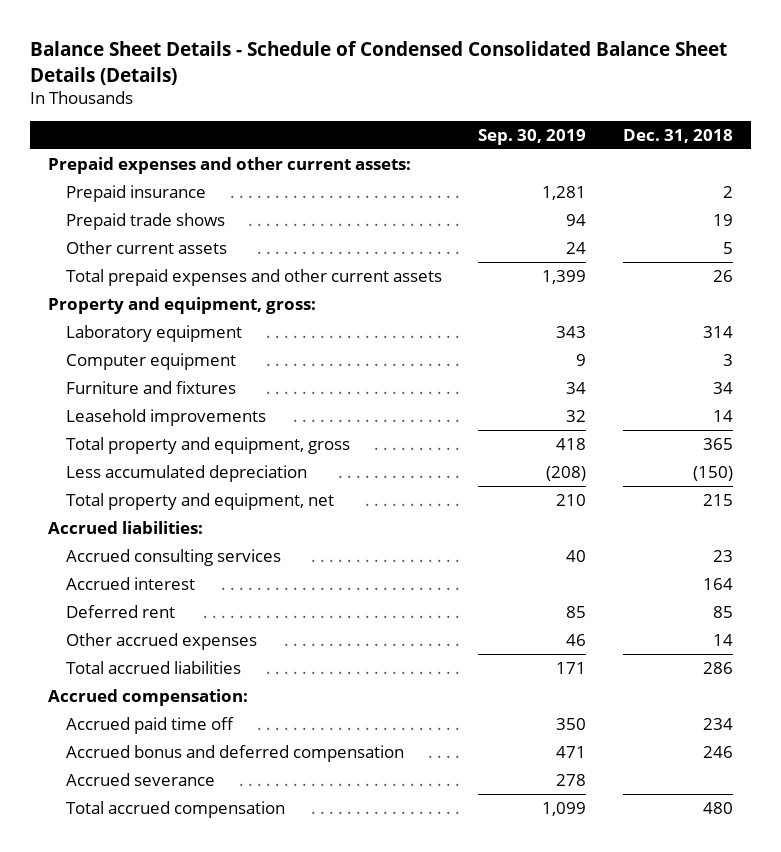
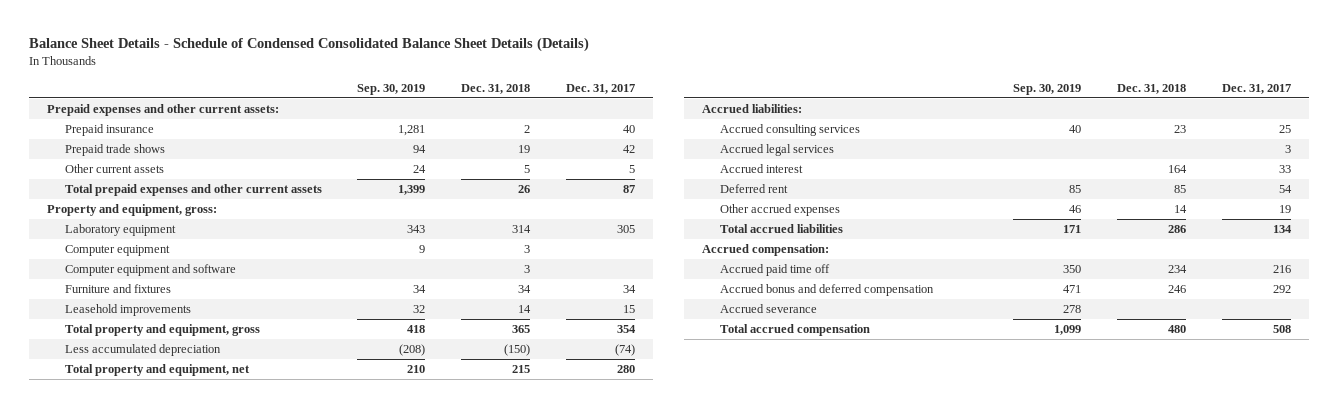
- | Sep. 30, 2019 | Dec. 31, 2018
+ | Sep. 30, 2019 | Dec. 31, 2018 | Dec. 31, 2017
+ Computer equipment and software | | 3 |
+ Accrued legal services | | | 3

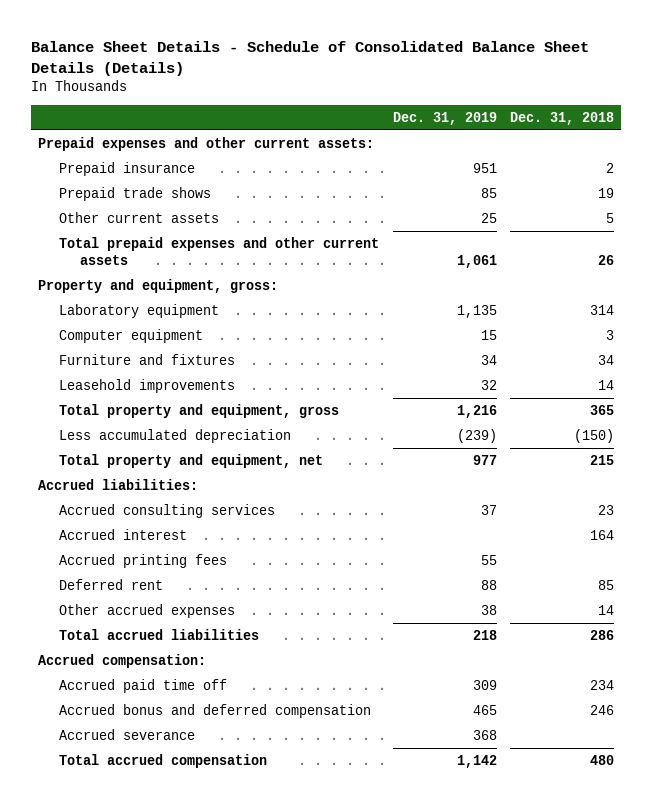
- Balance Sheet Details - Schedule of Condensed Consolidated Balance Sheet Details (Details)
+ Balance Sheet Details - Schedule of Consolidated Balance Sheet Details (Details)
- | Sep. 30, 2019 | Dec. 31, 2018 | Dec. 31, 2017
+ | Dec. 31, 2019 | Dec. 31, 2018
- Computer equipment and software | | 3 |
- Accrued legal services | | | 3
+ Accrued printing fees | 55 |

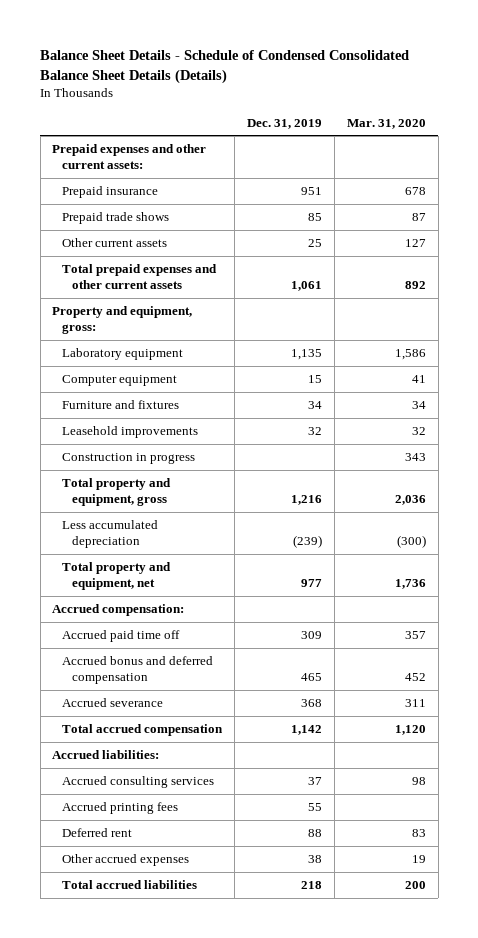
- Balance Sheet Details - Schedule of Consolidated Balance Sheet Details (Details)
+ Balance Sheet Details - Schedule of Condensed Consolidated Balance Sheet Details (Details)
- | Dec. 31, 2019 | Dec. 31, 2018
+ | Dec. 31, 2019 | Mar. 31, 2020
+ Construction in progress | | 343
moved up: Accrued compensation:
moved up: Accrued paid time off | 309 | 357
moved up: Accrued bonus and deferred compensation | 465 | 452
moved up: Accrued severance | 368 | 311
moved up: Total accrued compensation | 1,142 | 1,120
- Accrued interest | | 164

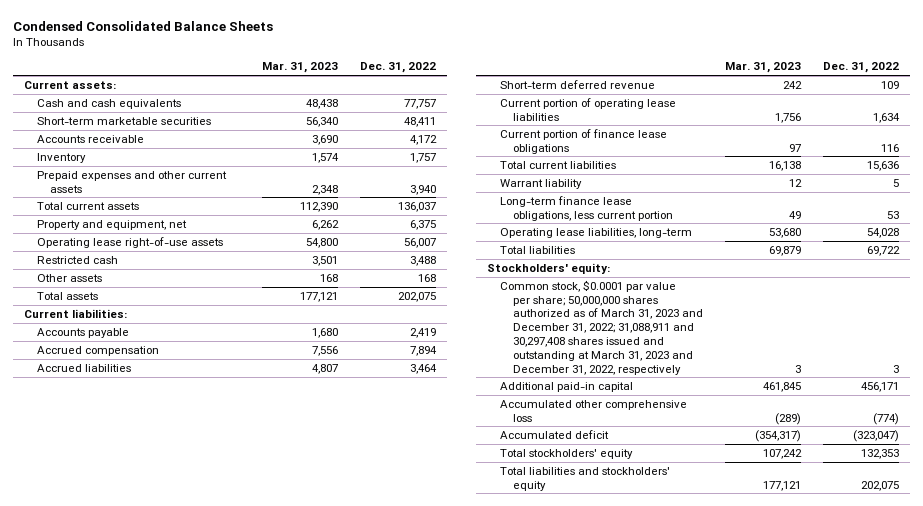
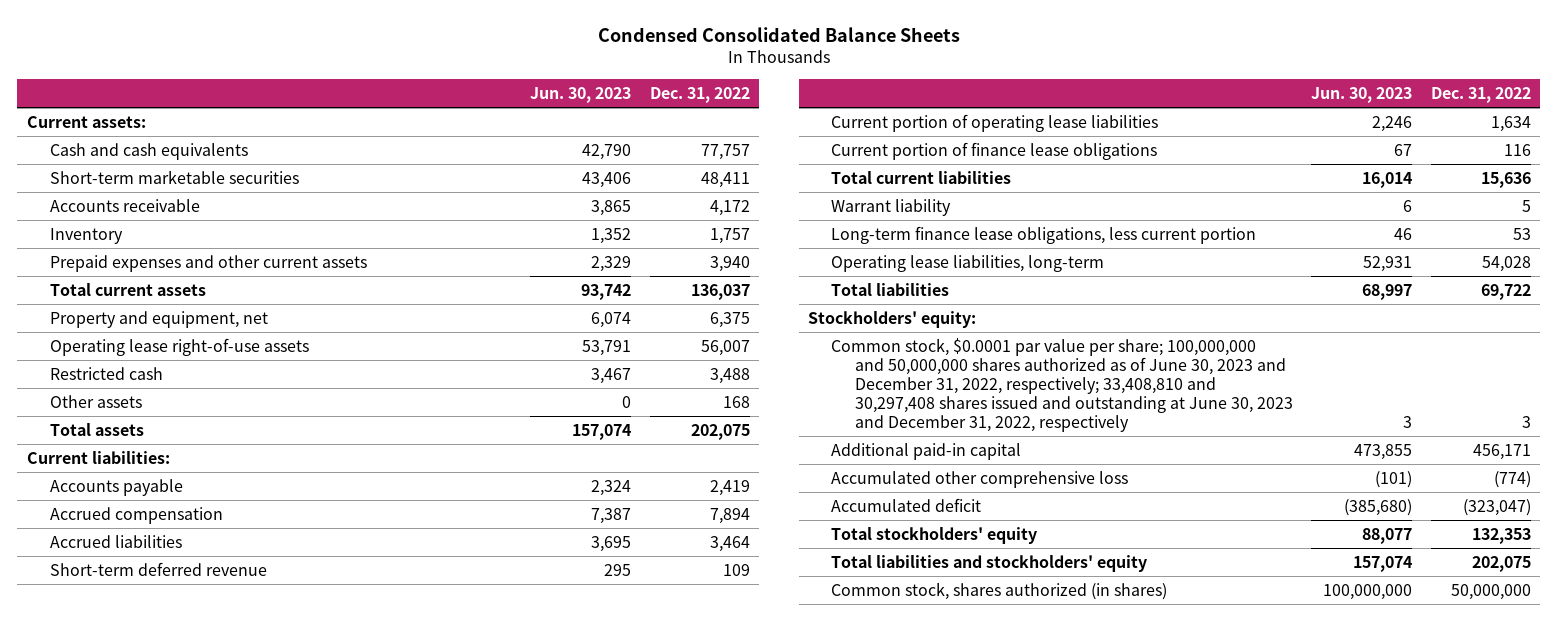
- | Mar. 31, 2023 | Dec. 31, 2022
+ | Jun. 30, 2023 | Dec. 31, 2022
- Common stock, $0.0001 par value per share; 50,000,000 shares authorized as of March 31, 2023 and December 31, 2022; 31,088,911 and 30,297,408 shares issued and outstanding at March 31, 2023 and December 31, 2022, respectively | 3 | 3
+ Common stock, $0.0001 par value per share; 100,000,000 and 50,000,000 shares authorized as of June 30, 2023 and December 31, 2022, respectively; 33,408,810 and 30,297,408 shares issued and outstanding at June 30, 2023 and December 31, 2022, respectively | 3 | 3
+ Common stock, shares authorized (in shares) | 100,000,000 | 50,000,000

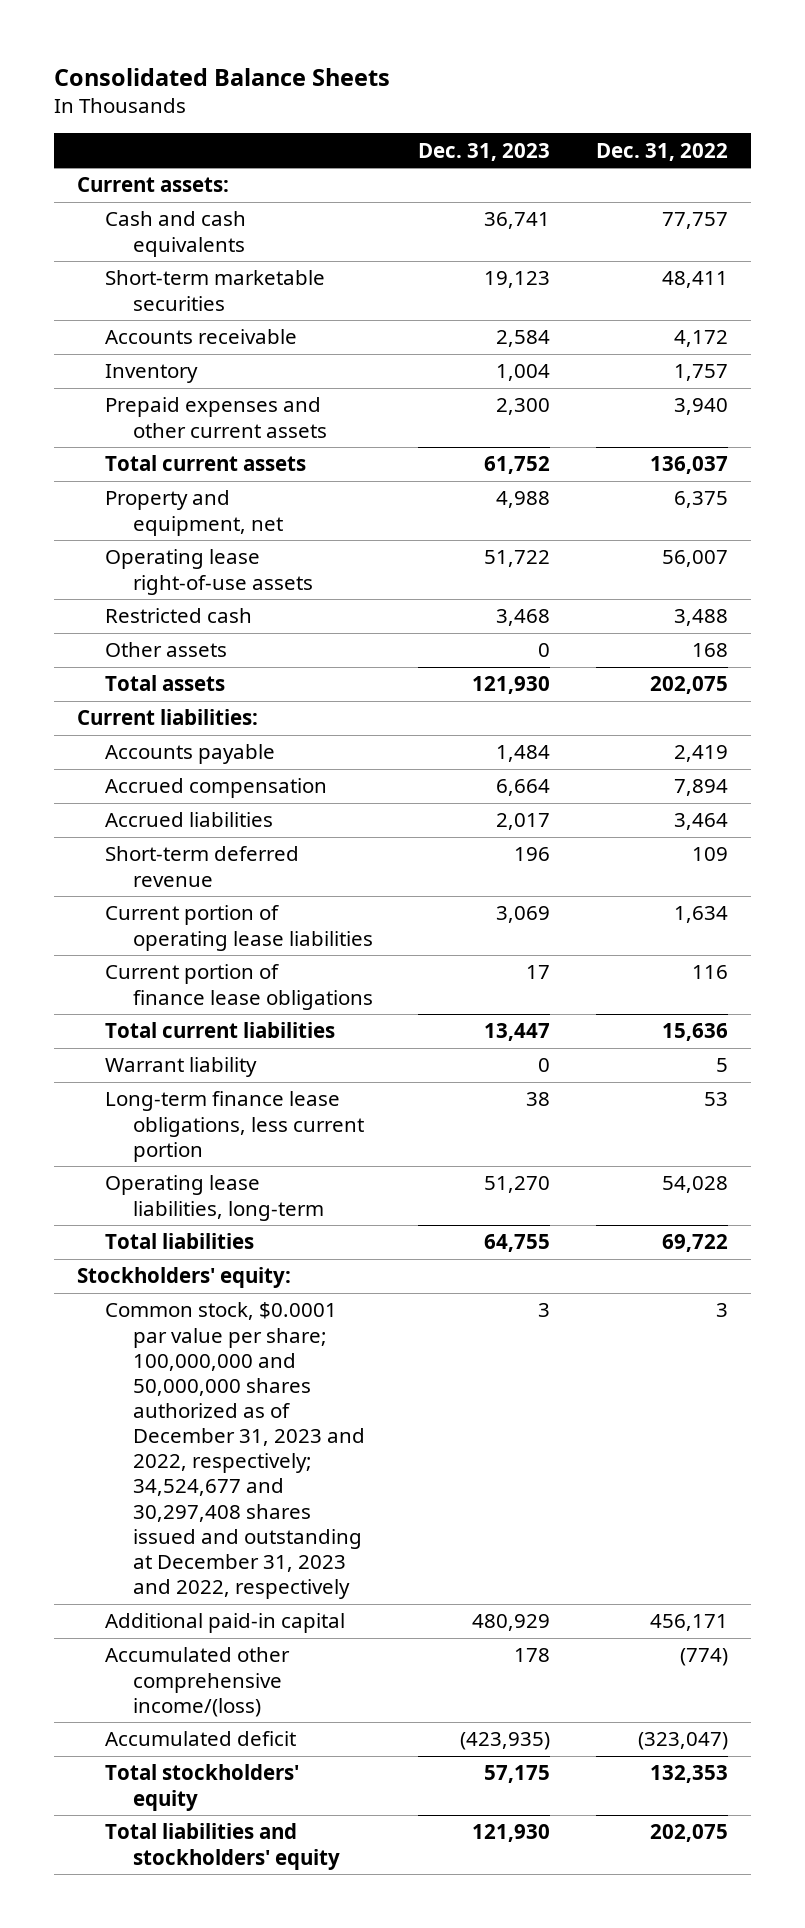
- Condensed Consolidated Balance Sheets
+ Consolidated Balance Sheets
- | Jun. 30, 2023 | Dec. 31, 2022
+ | Dec. 31, 2023 | Dec. 31, 2022
- Common stock, $0.0001 par value per share; 100,000,000 and 50,000,000 shares authorized as of June 30, 2023 and December 31, 2022, respectively; 33,408,810 and 30,297,408 shares issued and outstanding at June 30, 2023 and December 31, 2022, respectively | 3 | 3
+ Common stock, $0.0001 par value per share; 100,000,000 and 50,000,000 shares authorized as of December 31, 2023 and 2022, respectively; 34,524,677 and 30,297,408 shares issued and outstanding at December 31, 2023 and 2022, respectively | 3 | 3
- Accumulated other comprehensive loss | (101) | (774)
+ Accumulated other comprehensive income/(loss) | 178 | (774)
- Common stock, shares authorized (in shares) | 100,000,000 | 50,000,000

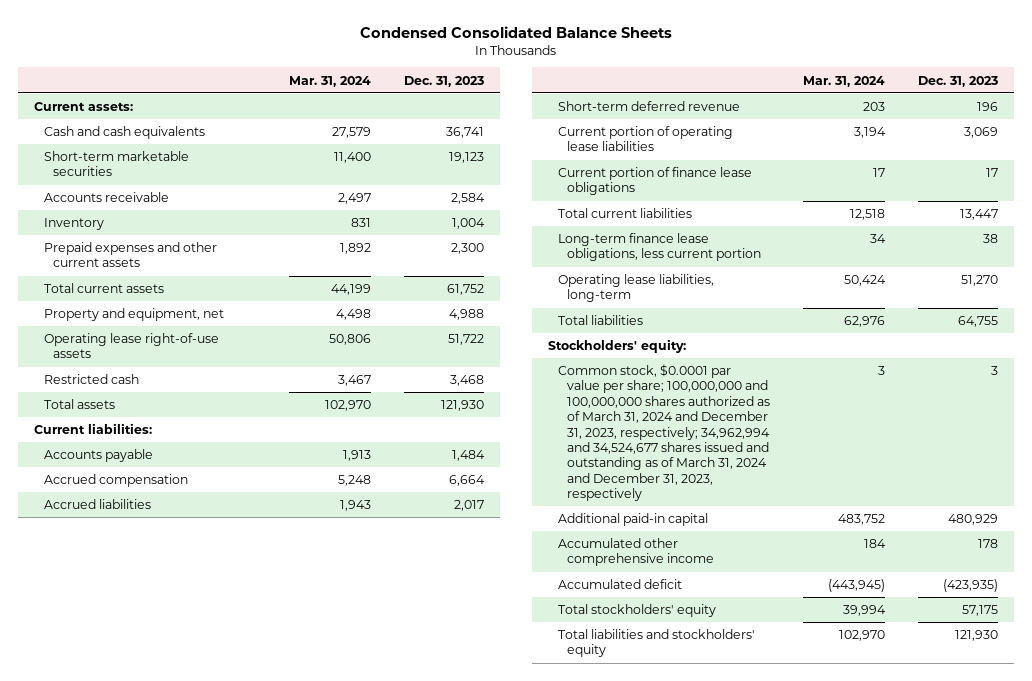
- Consolidated Balance Sheets
+ Condensed Consolidated Balance Sheets
- | Dec. 31, 2023 | Dec. 31, 2022
+ | Mar. 31, 2024 | Dec. 31, 2023
- Other assets | 0 | 168
- Warrant liability | 0 | 5
- Common stock, $0.0001 par value per share; 100,000,000 and 50,000,000 shares authorized as of December 31, 2023 and 2022, respectively; 34,524,677 and 30,297,408 shares issued and outstanding at December 31, 2023 and 2022, respectively | 3 | 3
+ Common stock, $0.0001 par value per share; 100,000,000 and 100,000,000 shares authorized as of March 31, 2024 and December 31, 2023, respectively; 34,962,994 and 34,524,677 shares issued and outstanding as of March 31, 2024 and December 31, 2023, respectively | 3 | 3
- Accumulated other comprehensive income/(loss) | 178 | (774)
+ Accumulated other comprehensive income | 184 | 178

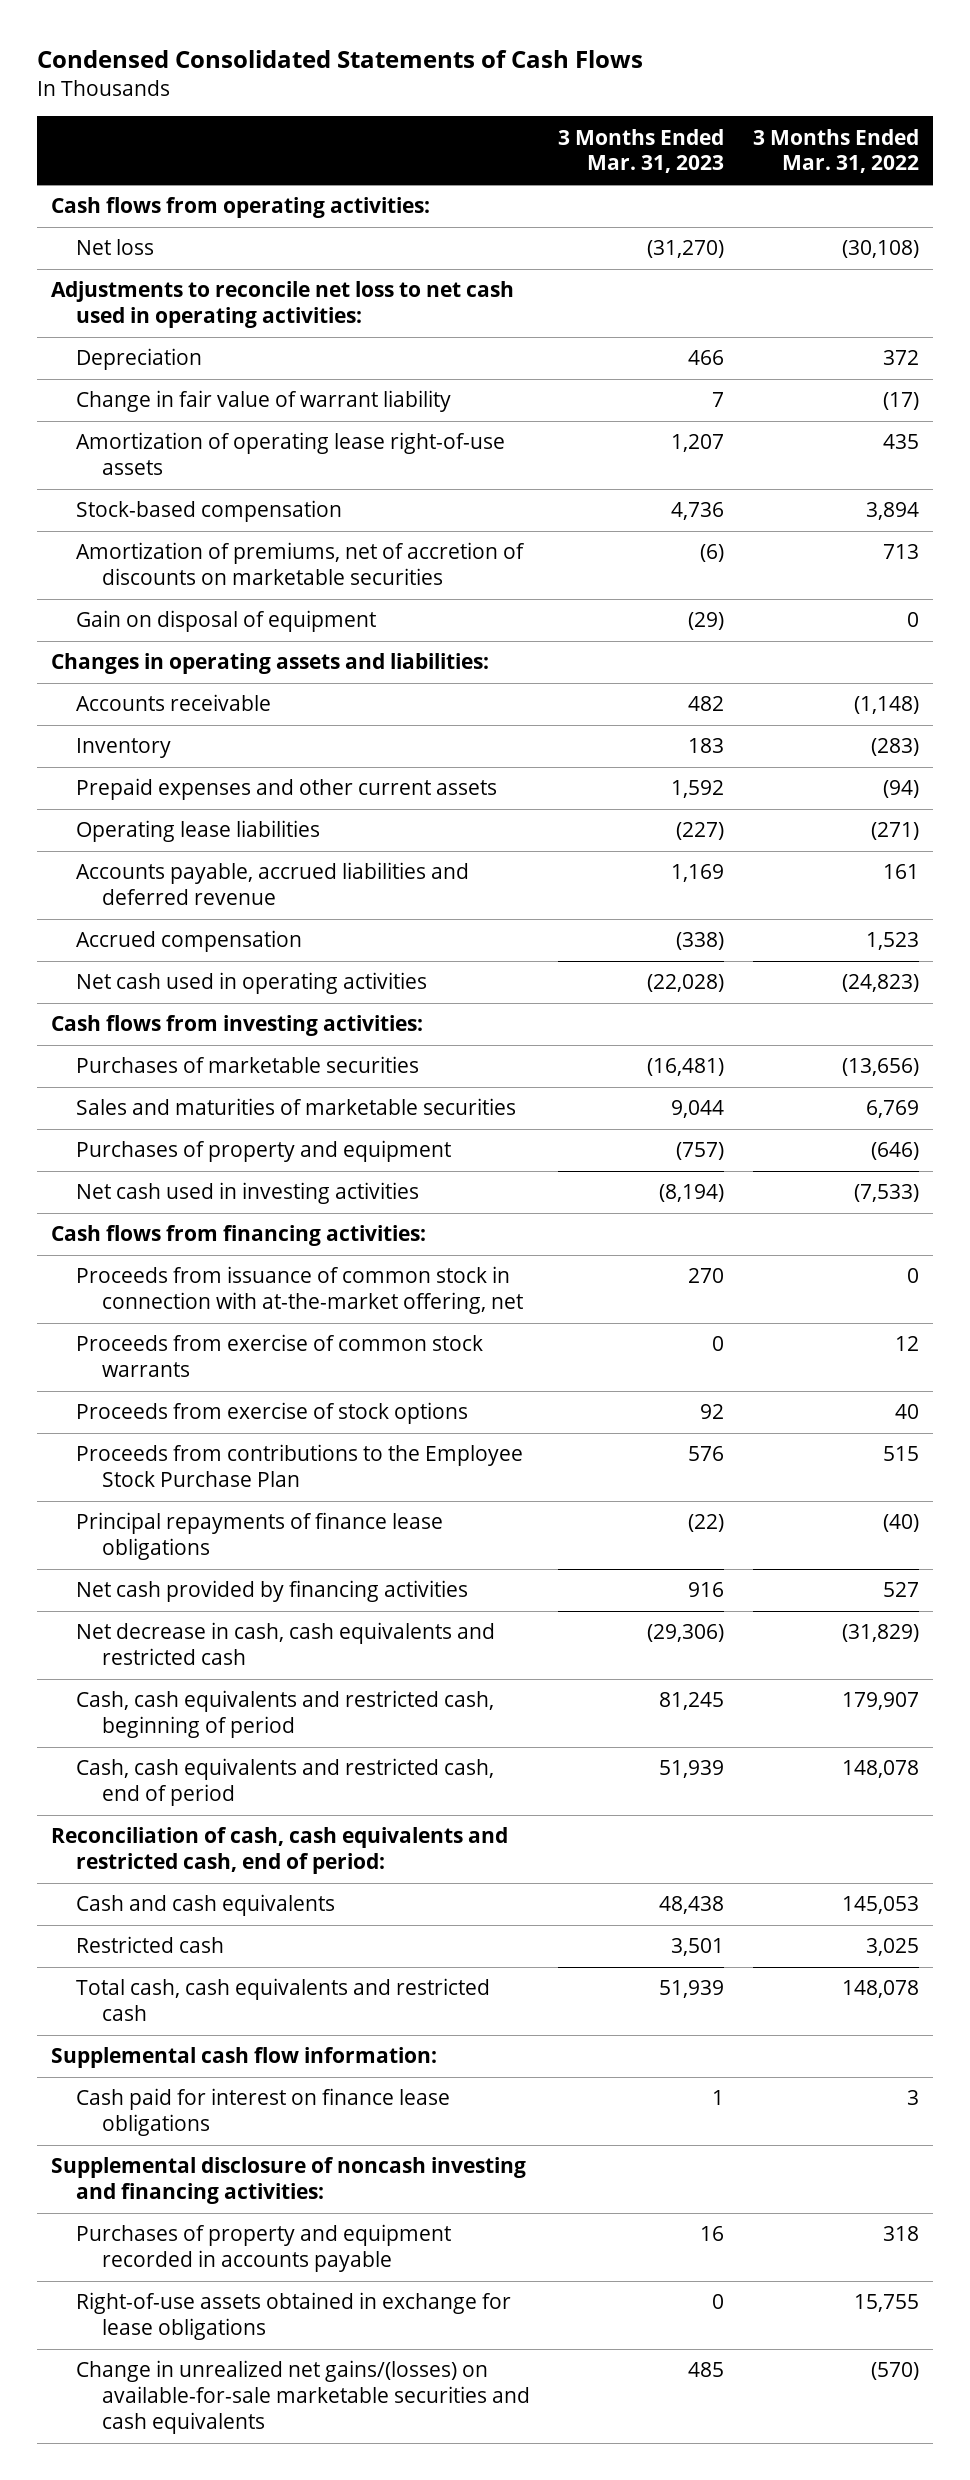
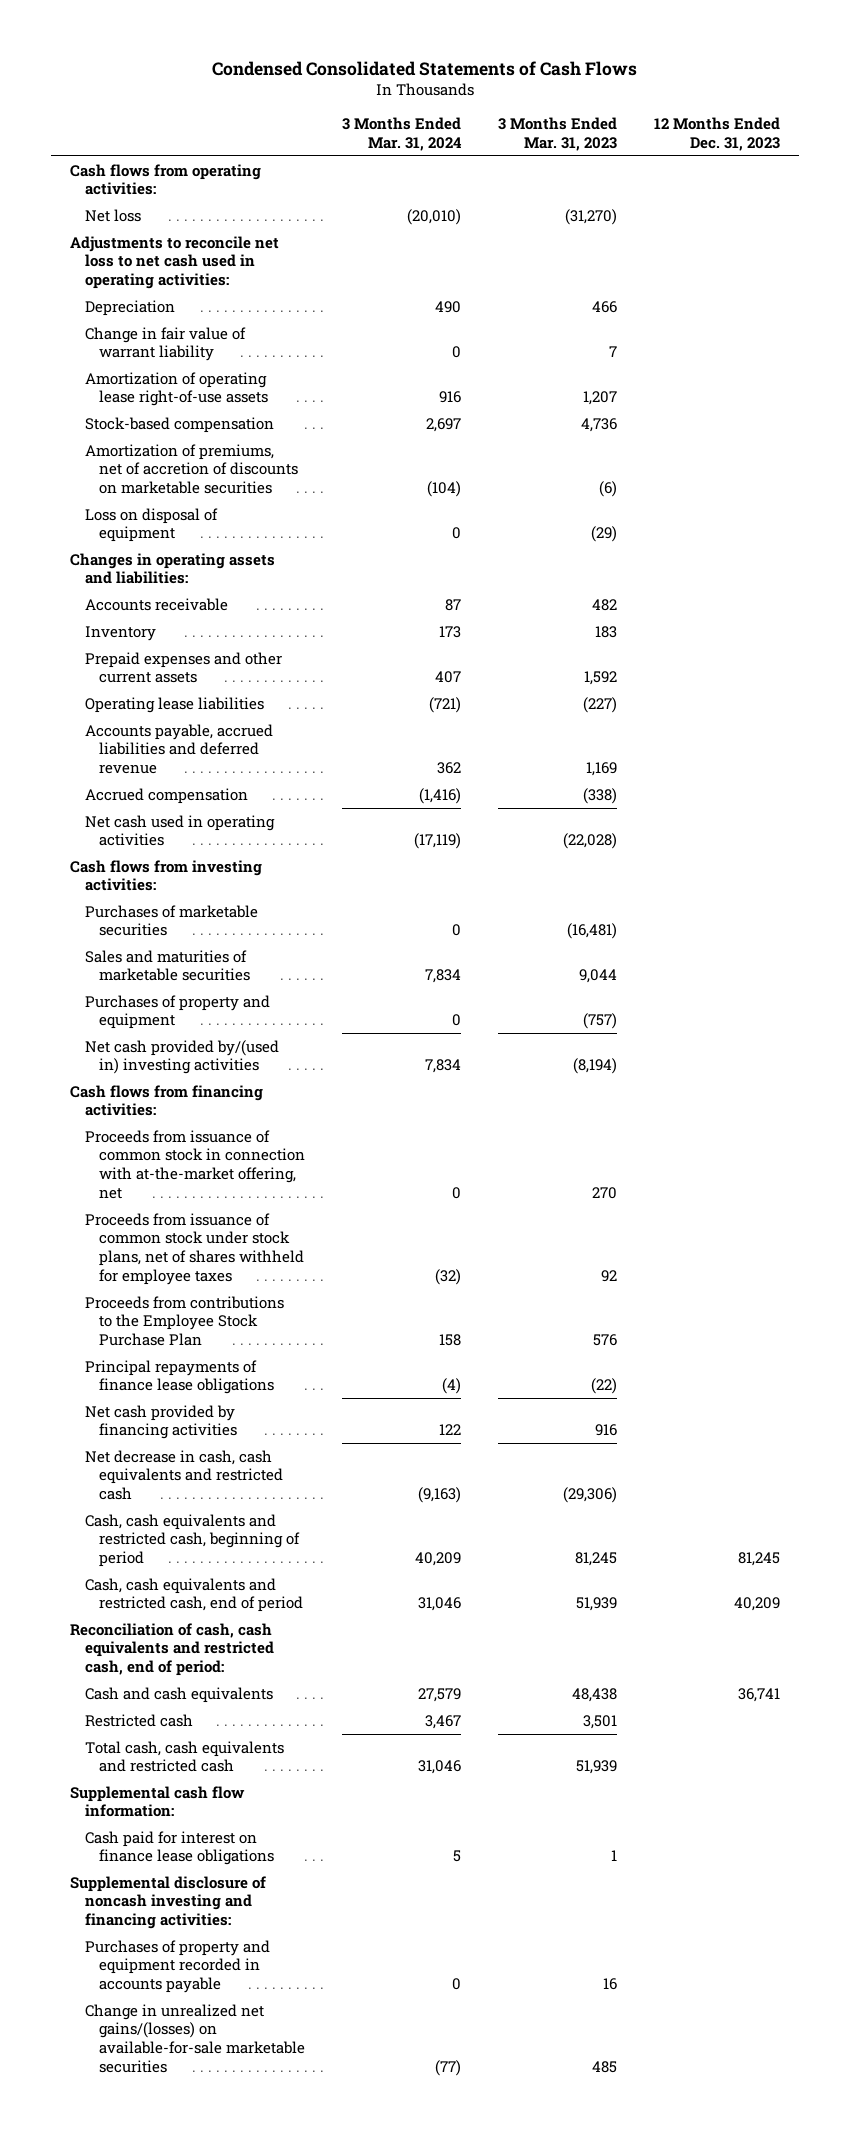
- | 3 Months Ended Mar. 31, 2023 | 3 Months Ended Mar. 31, 2022
+ | 3 Months Ended Mar. 31, 2024 | 3 Months Ended Mar. 31, 2023 | 12 Months Ended Dec. 31, 2023
- Gain on disposal of equipment | (29) | 0
+ Loss on disposal of equipment | 0 | (29) |
- Net cash used in investing activities | (8,194) | (7,533)
+ Net cash provided by/(used in) investing activities | 7,834 | (8,194) |
- Proceeds from exercise of common stock warrants | 0 | 12
- Proceeds from exercise of stock options | 92 | 40
+ Proceeds from issuance of common stock under stock plans, net of shares withheld for employee taxes | (32) | 92 |
- Right-of-use assets obtained in exchange for lease obligations | 0 | 15,755
- Change in unrealized net gains/(losses) on available-for-sale marketable securities and cash equivalents | 485 | (570)
+ Change in unrealized net gains/(losses) on available-for-sale marketable securities | (77) | 485 |

